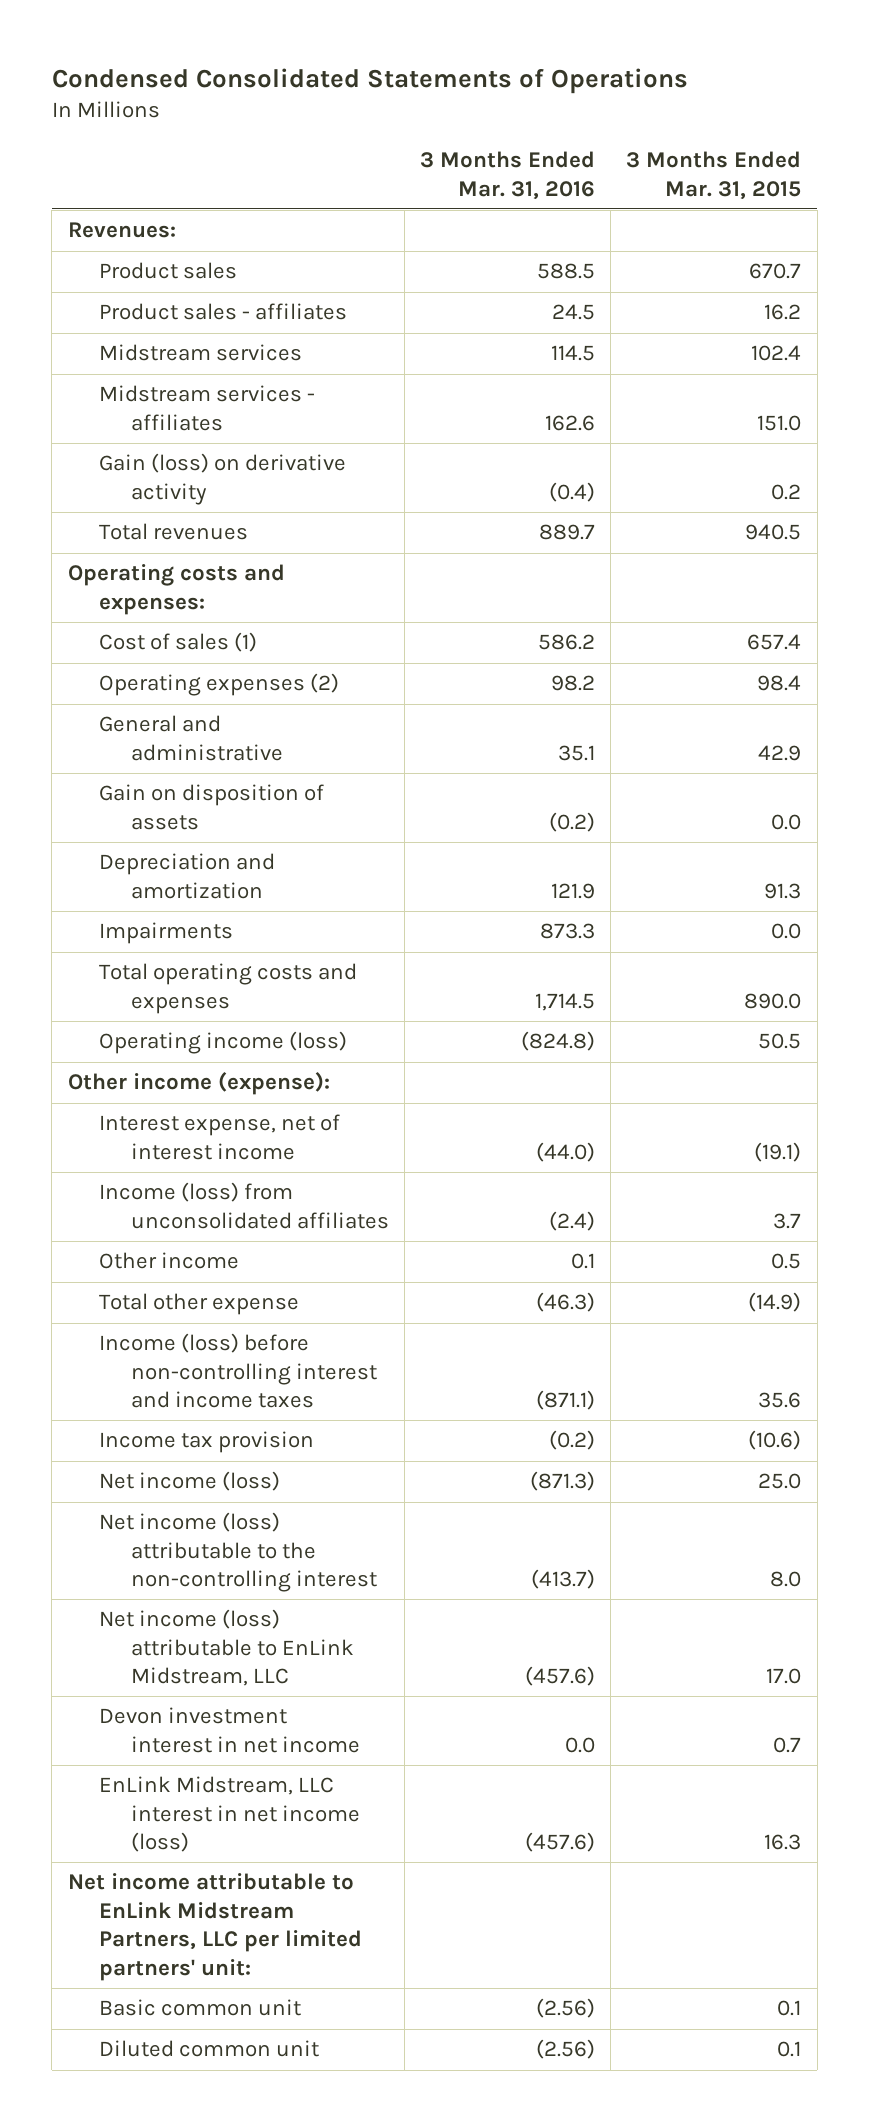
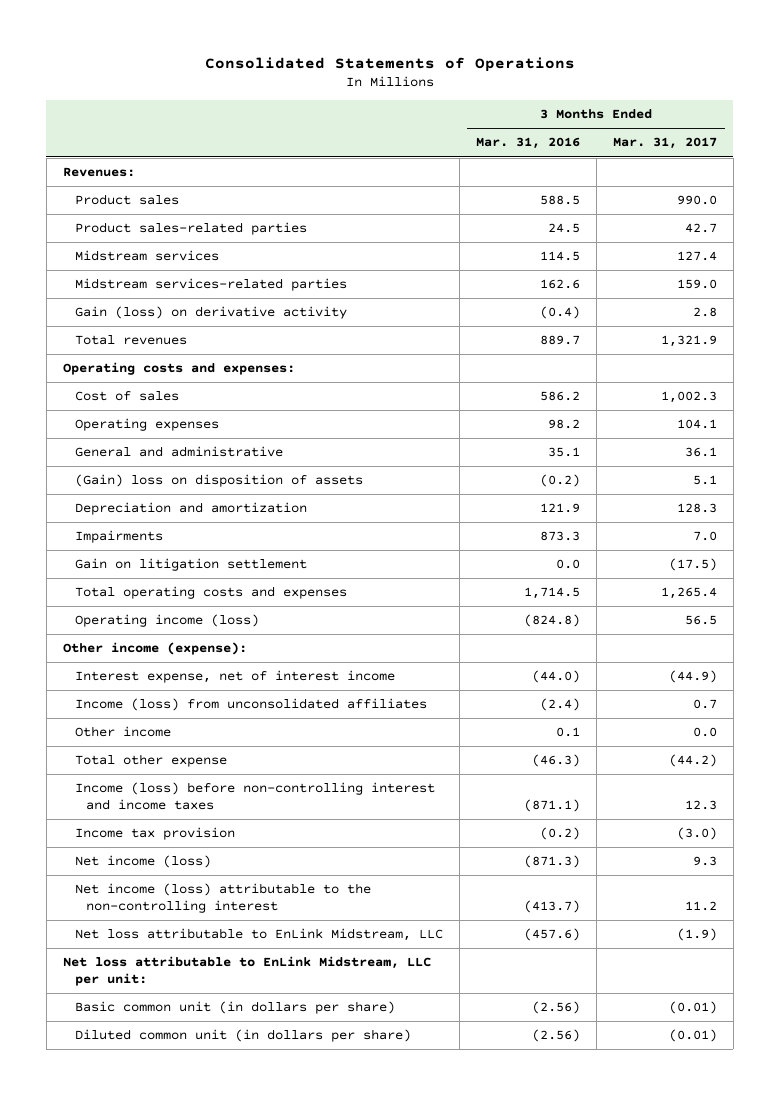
- Condensed Consolidated Statements of Operations
+ Consolidated Statements of Operations
- | 3 Months Ended Mar. 31, 2016 | 3 Months Ended Mar. 31, 2015
+ | 3 Months Ended Mar. 31, 2016 | 3 Months Ended Mar. 31, 2017
- Product sales - affiliates | 24.5 | 16.2
+ Product sales-related parties | 24.5 | 42.7
- Midstream services - affiliates | 162.6 | 151.0
+ Midstream services-related parties | 162.6 | 159.0
- Cost of sales (1) | 586.2 | 657.4
- Operating expenses (2) | 98.2 | 98.4
+ Cost of sales | 586.2 | 1,002.3
+ Operating expenses | 98.2 | 104.1
- Gain on disposition of assets | (0.2) | 0.0
+ (Gain) loss on disposition of assets | (0.2) | 5.1
+ Gain on litigation settlement | 0.0 | (17.5)
- Net income (loss) attributable to EnLink Midstream, LLC | (457.6) | 17.0
- Devon investment interest in net income | 0.0 | 0.7
- EnLink Midstream, LLC interest in net income (loss) | (457.6) | 16.3
- Net income attributable to EnLink Midstream Partners, LLC per limited partners' unit:
- Basic common unit | (2.56) | 0.1
- Diluted common unit | (2.56) | 0.1
+ Net loss attributable to EnLink Midstream, LLC | (457.6) | (1.9)
+ Net loss attributable to EnLink Midstream, LLC per unit:
+ Basic common unit (in dollars per share) | (2.56) | (0.01)
+ Diluted common unit (in dollars per share) | (2.56) | (0.01)

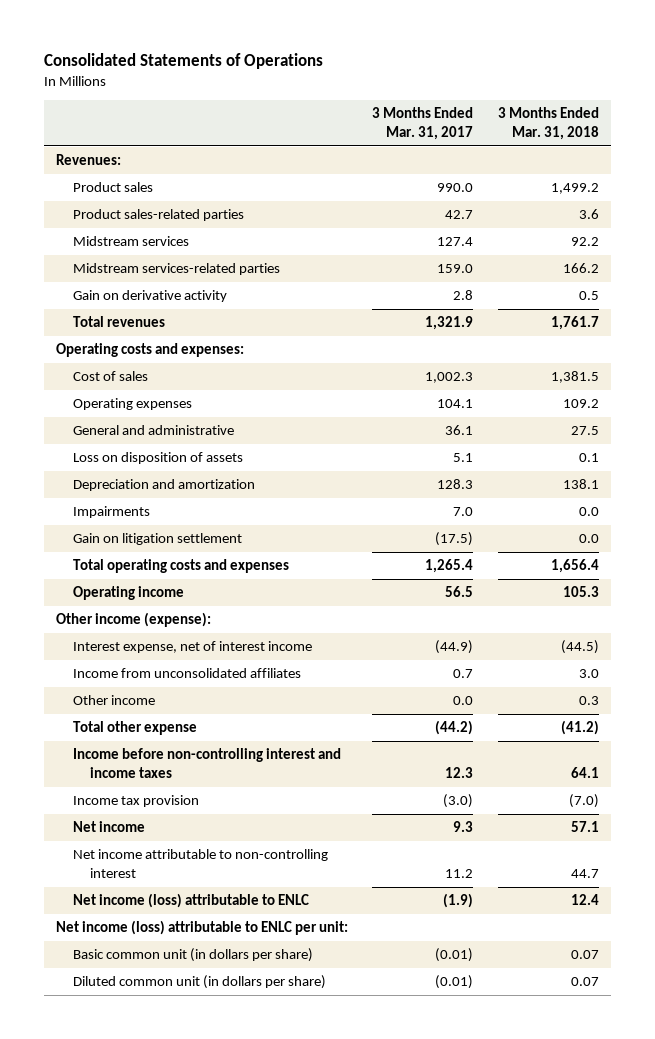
- | 3 Months Ended Mar. 31, 2016 | 3 Months Ended Mar. 31, 2017
+ | 3 Months Ended Mar. 31, 2017 | 3 Months Ended Mar. 31, 2018
- Gain (loss) on derivative activity | (0.4) | 2.8
+ Gain on derivative activity | 2.8 | 0.5
- (Gain) loss on disposition of assets | (0.2) | 5.1
+ Loss on disposition of assets | 5.1 | 0.1
- Operating income (loss) | (824.8) | 56.5
+ Operating income | 56.5 | 105.3
- Income (loss) from unconsolidated affiliates | (2.4) | 0.7
+ Income from unconsolidated affiliates | 0.7 | 3.0
- Income (loss) before non-controlling interest and income taxes | (871.1) | 12.3
+ Income before non-controlling interest and income taxes | 12.3 | 64.1
- Net income (loss) | (871.3) | 9.3
- Net income (loss) attributable to the non-controlling interest | (413.7) | 11.2
- Net loss attributable to EnLink Midstream, LLC | (457.6) | (1.9)
- Net loss attributable to EnLink Midstream, LLC per unit:
+ Net income | 9.3 | 57.1
+ Net income attributable to non-controlling interest | 11.2 | 44.7
+ Net income (loss) attributable to ENLC | (1.9) | 12.4
+ Net income (loss) attributable to ENLC per unit:

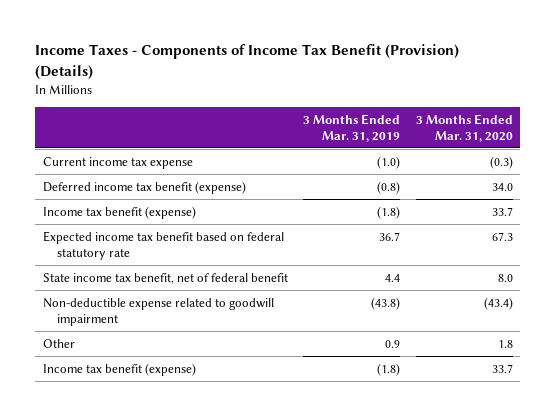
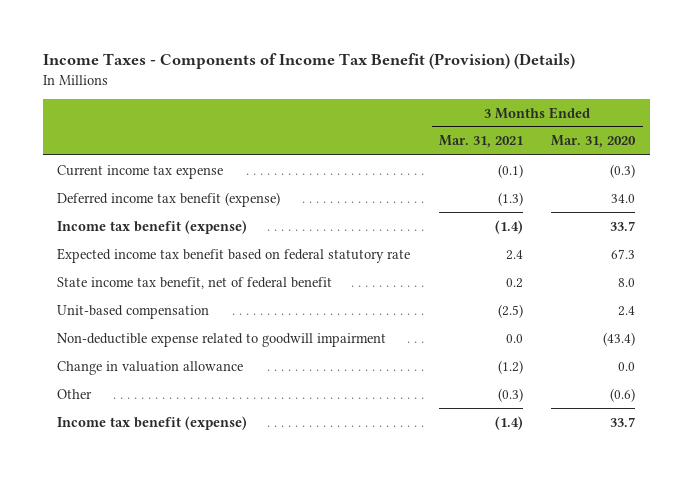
- | 3 Months Ended Mar. 31, 2019 | 3 Months Ended Mar. 31, 2020
+ | 3 Months Ended Mar. 31, 2021 | 3 Months Ended Mar. 31, 2020
+ Unit-based compensation | (2.5) | 2.4
- Other | 0.9 | 1.8
+ Change in valuation allowance | (1.2) | 0.0
+ Other | (0.3) | (0.6)

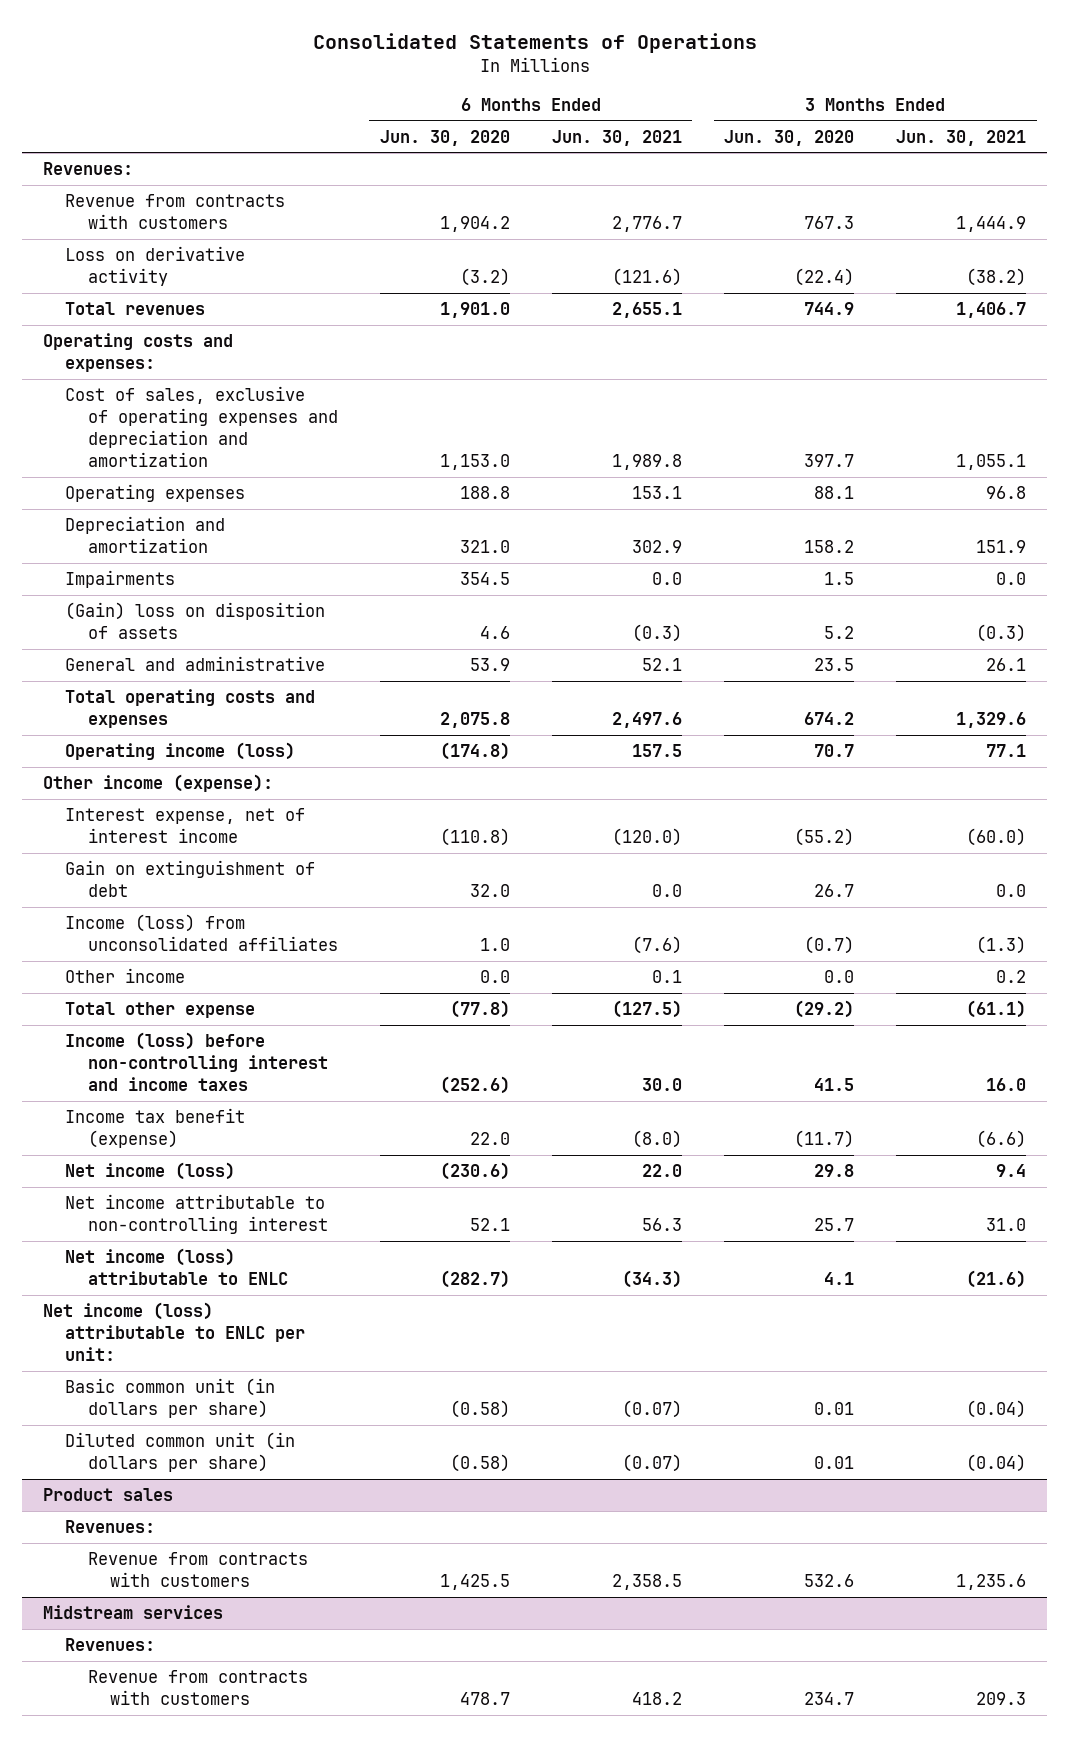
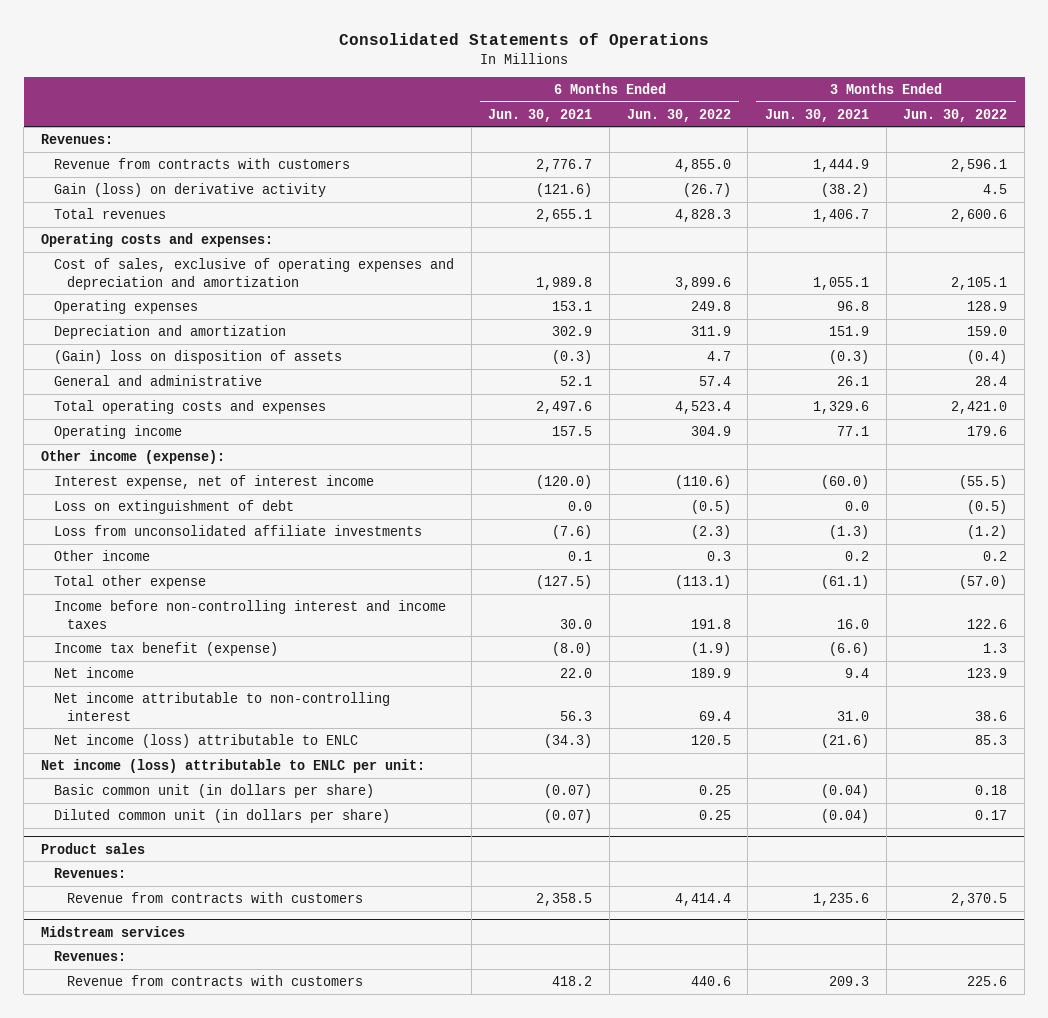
- | 6 Months Ended Jun. 30, 2020 | 6 Months Ended Jun. 30, 2021 | 3 Months Ended Jun. 30, 2020 | 3 Months Ended Jun. 30, 2021
+ | 6 Months Ended Jun. 30, 2021 | 6 Months Ended Jun. 30, 2022 | 3 Months Ended Jun. 30, 2021 | 3 Months Ended Jun. 30, 2022
- Loss on derivative activity | (3.2) | (121.6) | (22.4) | (38.2)
+ Gain (loss) on derivative activity | (121.6) | (26.7) | (38.2) | 4.5
- Impairments | 354.5 | 0.0 | 1.5 | 0.0
- Operating income (loss) | (174.8) | 157.5 | 70.7 | 77.1
+ Operating income | 157.5 | 304.9 | 77.1 | 179.6
- Gain on extinguishment of debt | 32.0 | 0.0 | 26.7 | 0.0
- Income (loss) from unconsolidated affiliates | 1.0 | (7.6) | (0.7) | (1.3)
+ Loss on extinguishment of debt | 0.0 | (0.5) | 0.0 | (0.5)
+ Loss from unconsolidated affiliate investments | (7.6) | (2.3) | (1.3) | (1.2)
- Income (loss) before non-controlling interest and income taxes | (252.6) | 30.0 | 41.5 | 16.0
+ Income before non-controlling interest and income taxes | 30.0 | 191.8 | 16.0 | 122.6
- Net income (loss) | (230.6) | 22.0 | 29.8 | 9.4
+ Net income | 22.0 | 189.9 | 9.4 | 123.9

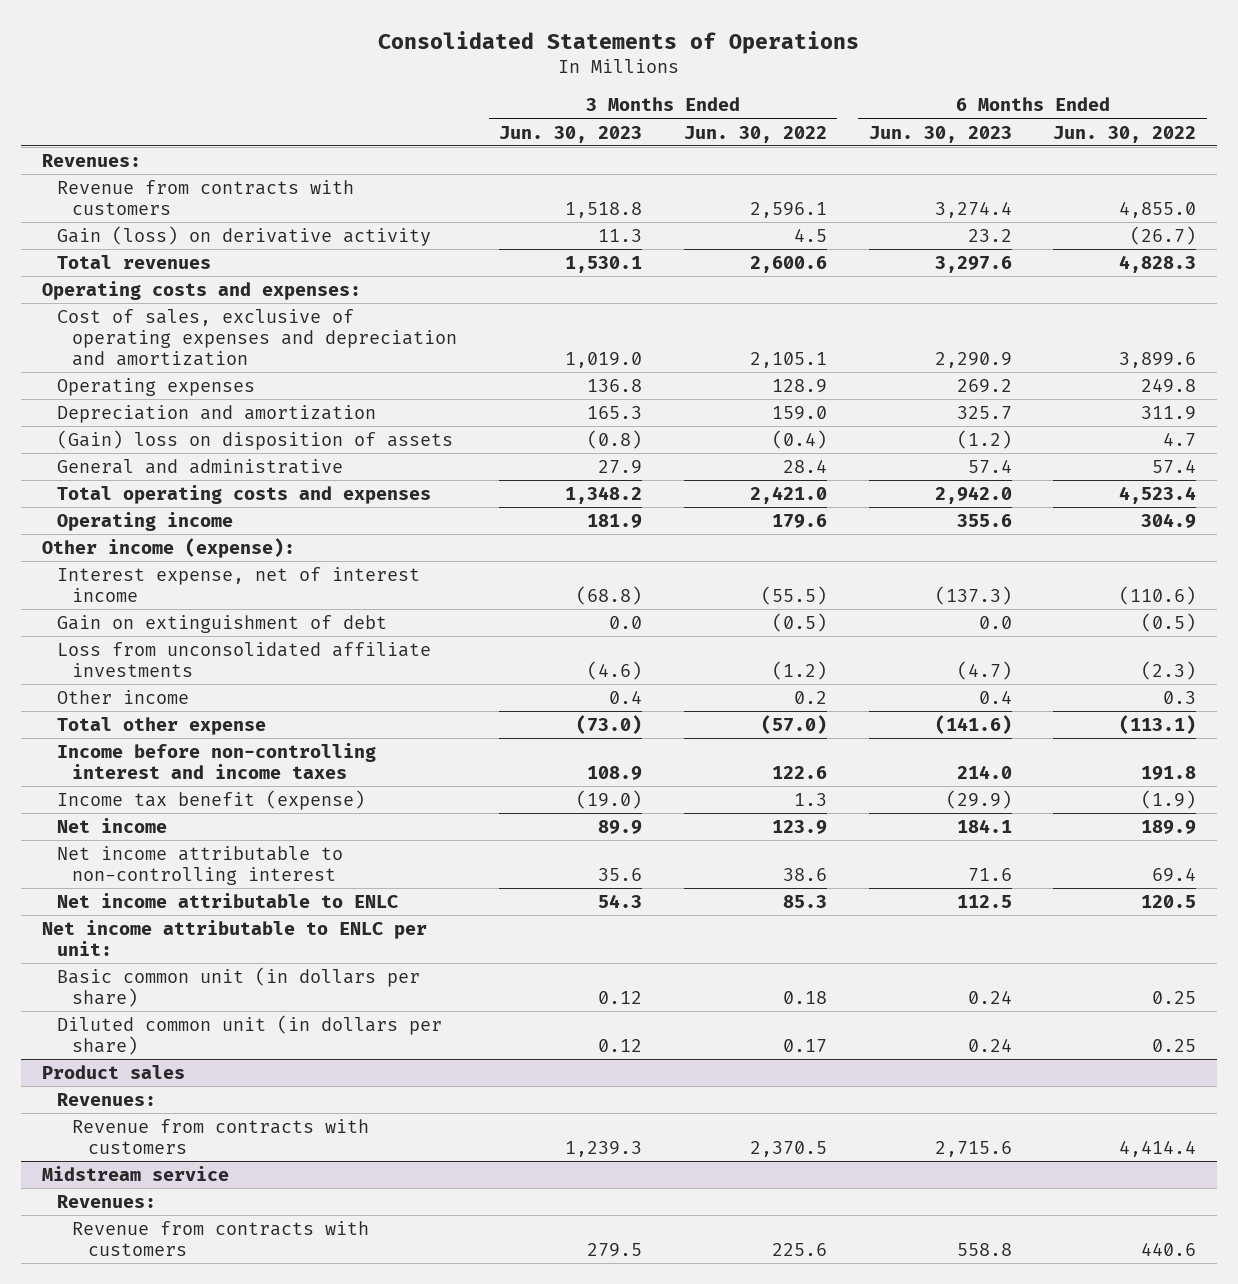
- | 6 Months Ended Jun. 30, 2021 | 6 Months Ended Jun. 30, 2022 | 3 Months Ended Jun. 30, 2021 | 3 Months Ended Jun. 30, 2022
+ | 3 Months Ended Jun. 30, 2023 | 3 Months Ended Jun. 30, 2022 | 6 Months Ended Jun. 30, 2023 | 6 Months Ended Jun. 30, 2022
- Loss on extinguishment of debt | 0.0 | (0.5) | 0.0 | (0.5)
+ Gain on extinguishment of debt | 0.0 | (0.5) | 0.0 | (0.5)
- Net income (loss) attributable to ENLC | (34.3) | 120.5 | (21.6) | 85.3
- Net income (loss) attributable to ENLC per unit:
+ Net income attributable to ENLC | 54.3 | 85.3 | 112.5 | 120.5
+ Net income attributable to ENLC per unit:
- Midstream services
+ Midstream service

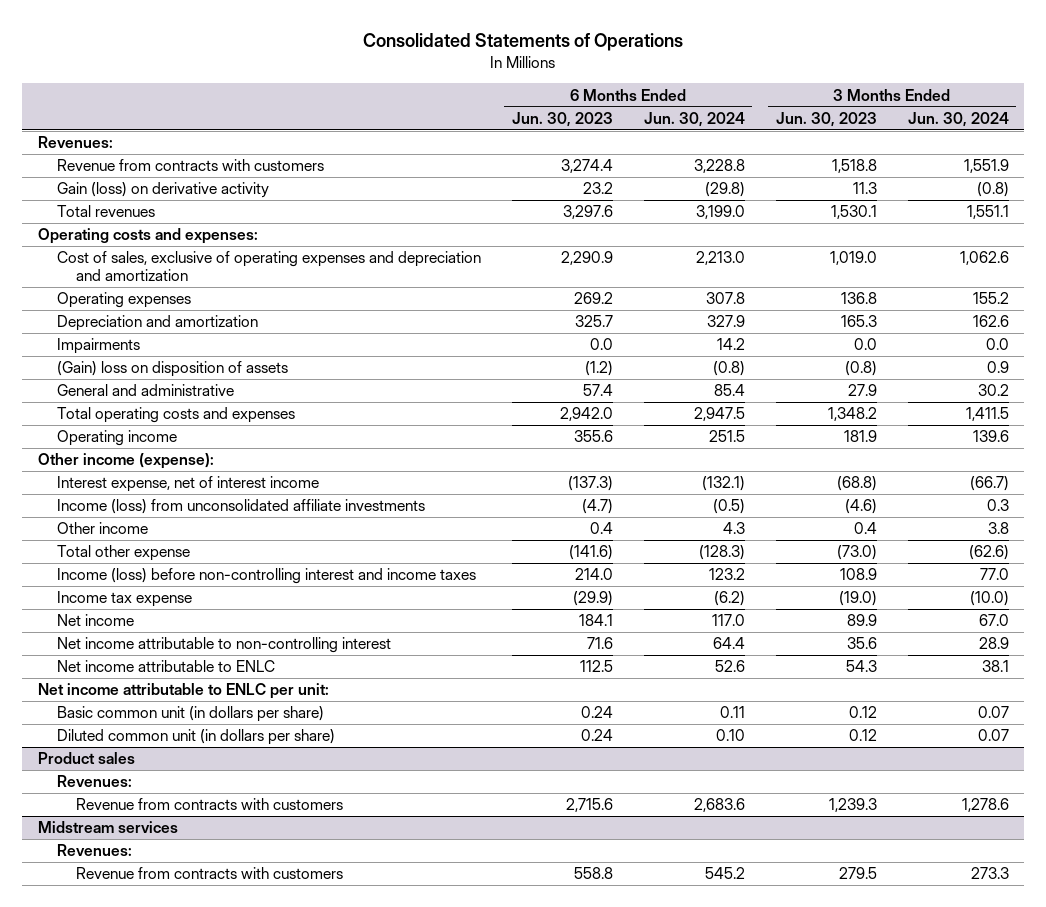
- | 3 Months Ended Jun. 30, 2023 | 3 Months Ended Jun. 30, 2022 | 6 Months Ended Jun. 30, 2023 | 6 Months Ended Jun. 30, 2022
+ | 6 Months Ended Jun. 30, 2023 | 6 Months Ended Jun. 30, 2024 | 3 Months Ended Jun. 30, 2023 | 3 Months Ended Jun. 30, 2024
+ Impairments | 0.0 | 14.2 | 0.0 | 0.0
- Gain on extinguishment of debt | 0.0 | (0.5) | 0.0 | (0.5)
- Loss from unconsolidated affiliate investments | (4.6) | (1.2) | (4.7) | (2.3)
+ Income (loss) from unconsolidated affiliate investments | (4.7) | (0.5) | (4.6) | 0.3
- Income before non-controlling interest and income taxes | 108.9 | 122.6 | 214.0 | 191.8
- Income tax benefit (expense) | (19.0) | 1.3 | (29.9) | (1.9)
+ Income (loss) before non-controlling interest and income taxes | 214.0 | 123.2 | 108.9 | 77.0
+ Income tax expense | (29.9) | (6.2) | (19.0) | (10.0)
- Midstream service
+ Midstream services

